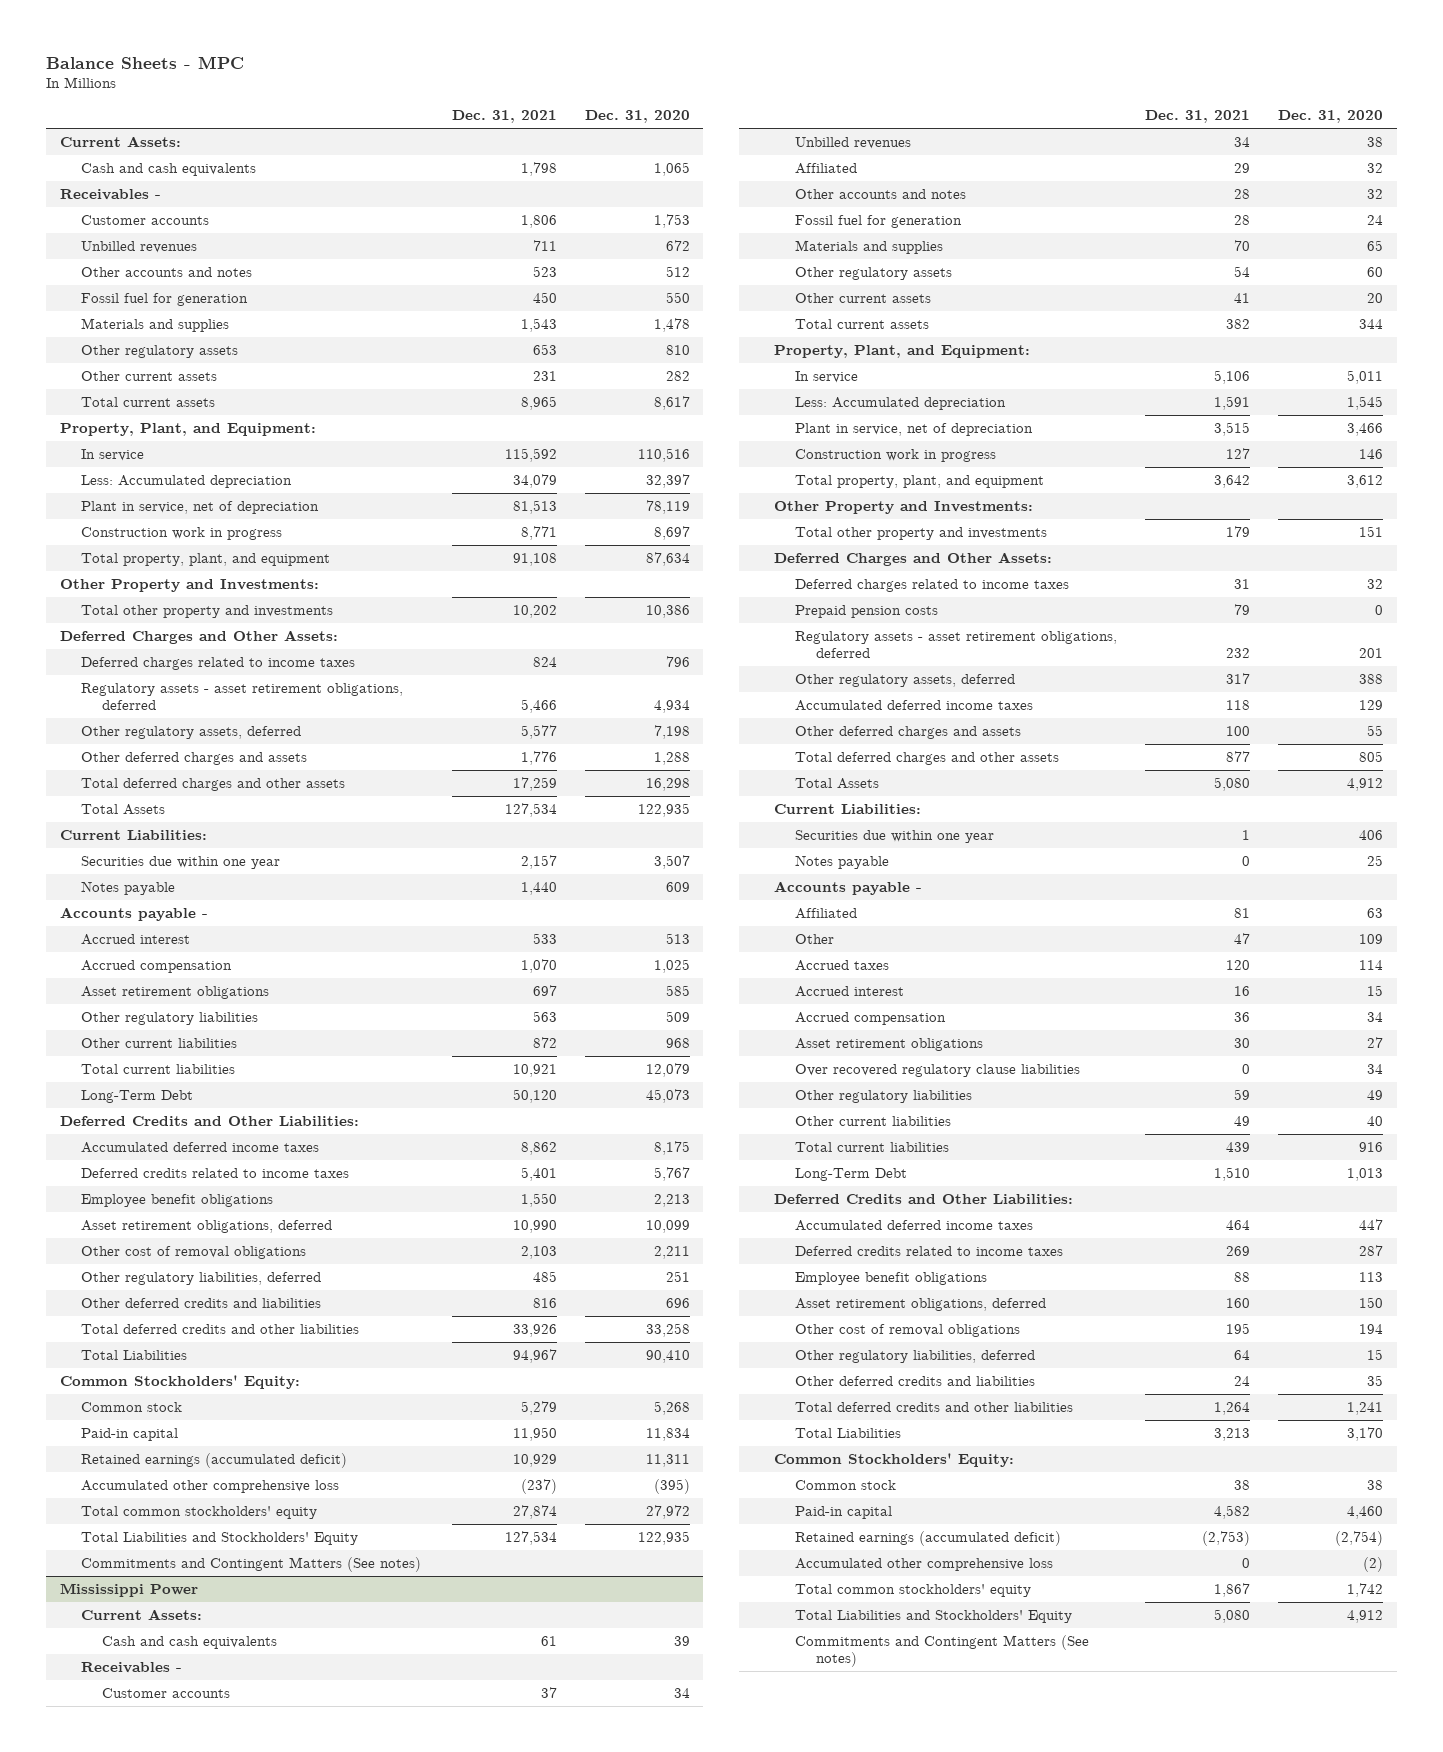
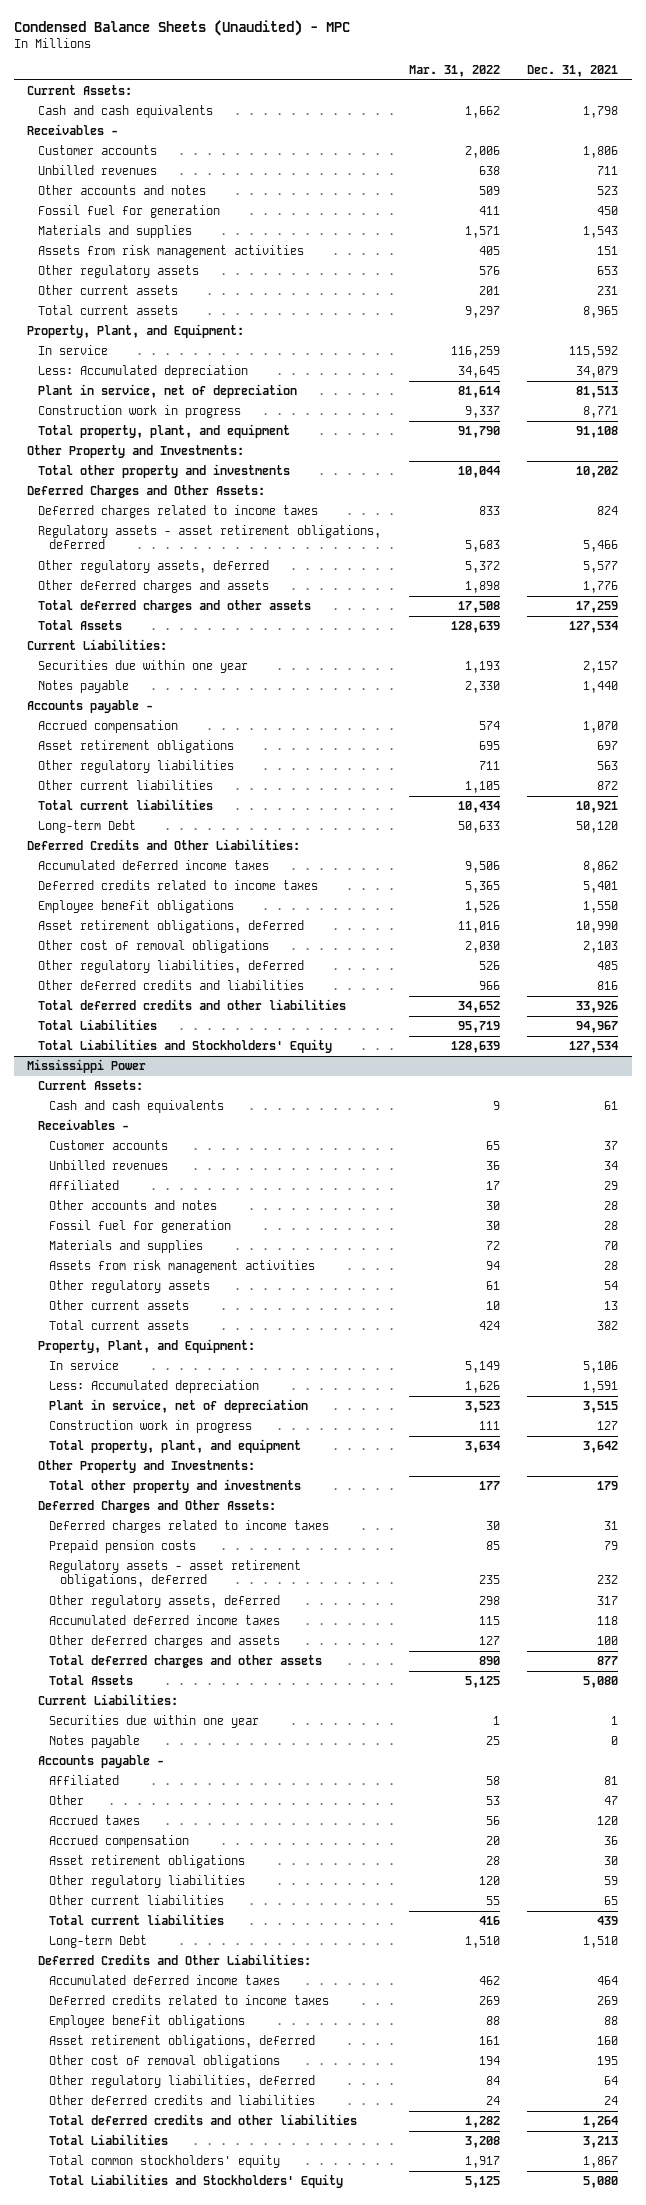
- Balance Sheets - MPC
+ Condensed Balance Sheets (Unaudited) - MPC
- | Dec. 31, 2021 | Dec. 31, 2020
+ | Mar. 31, 2022 | Dec. 31, 2021
+ Assets from risk management activities | 405 | 151
- Accrued interest | 533 | 513
- Long-Term Debt | 50,120 | 45,073
+ Long-term Debt | 50,633 | 50,120
- Common Stockholders' Equity:
- Common stock | 5,279 | 5,268
- Paid-in capital | 11,950 | 11,834
- Retained earnings (accumulated deficit) | 10,929 | 11,311
- Accumulated other comprehensive loss | (237) | (395)
- Total common stockholders' equity | 27,874 | 27,972
- Commitments and Contingent Matters (See notes)
@ Mississippi Power
+ Assets from risk management activities | 94 | 28
- Other current assets | 41 | 20
+ Other current assets | 10 | 13
- Accrued interest | 16 | 15
- Over recovered regulatory clause liabilities | 0 | 34
- Other current liabilities | 49 | 40
+ Other current liabilities | 55 | 65
- Long-Term Debt | 1,510 | 1,013
+ Long-term Debt | 1,510 | 1,510
- Common Stockholders' Equity:
- Common stock | 38 | 38
- Paid-in capital | 4,582 | 4,460
- Retained earnings (accumulated deficit) | (2,753) | (2,754)
- Accumulated other comprehensive loss | 0 | (2)
- Commitments and Contingent Matters (See notes)

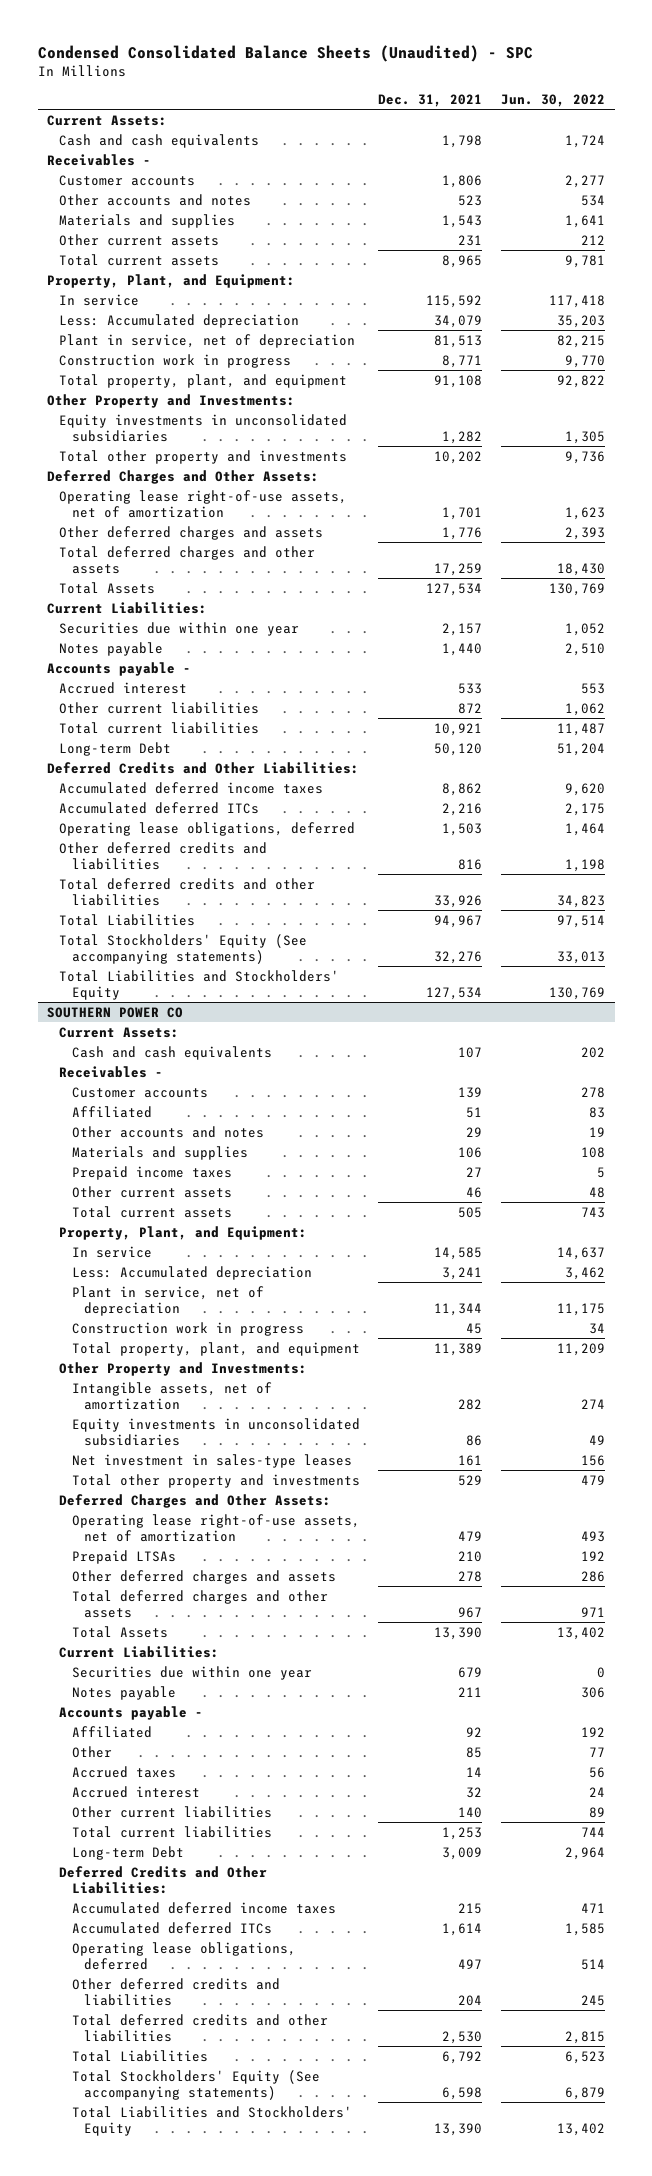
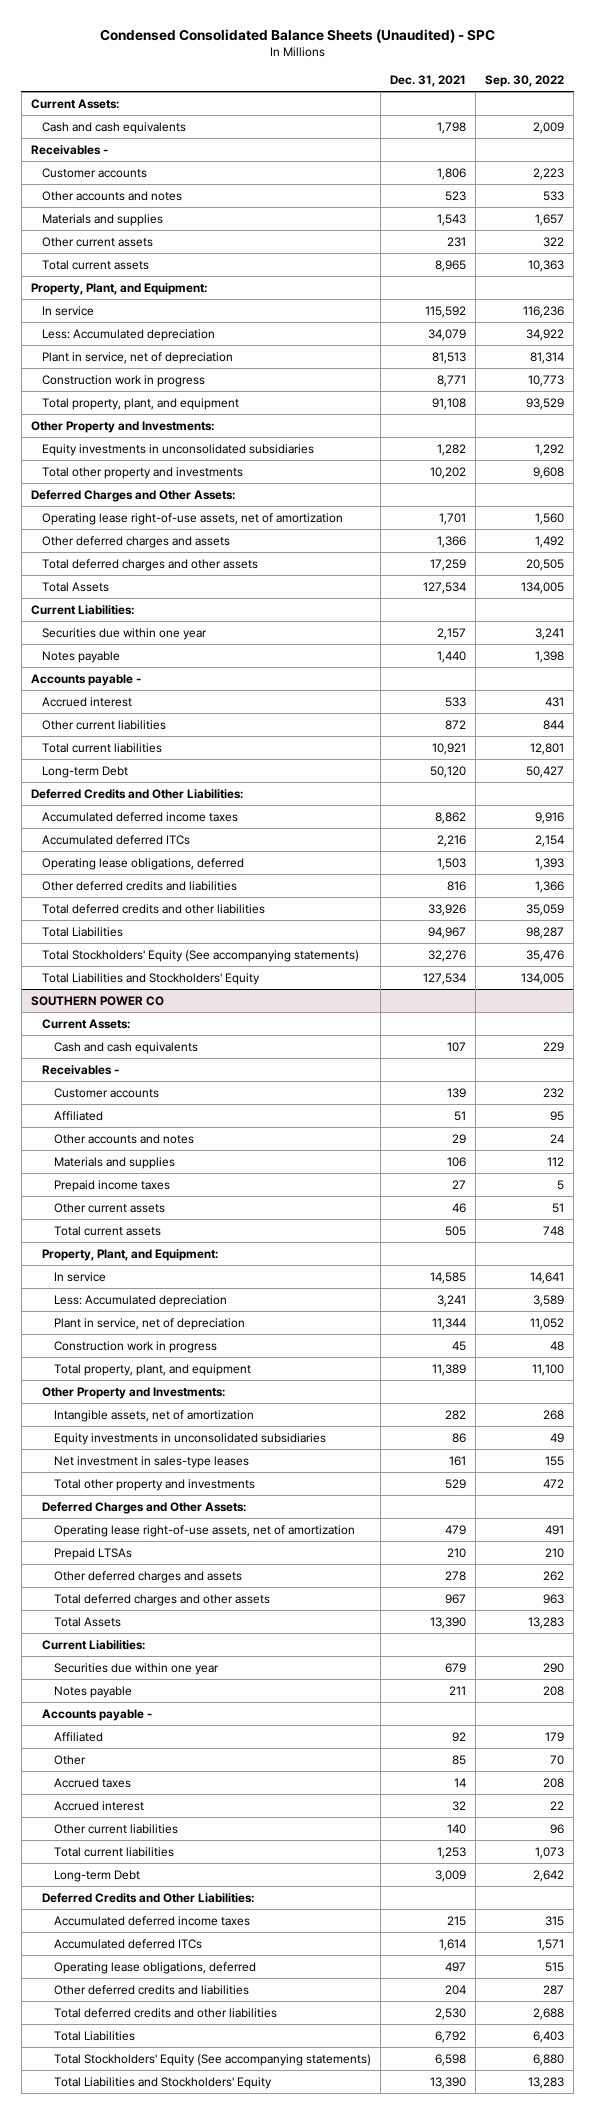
- | Dec. 31, 2021 | Jun. 30, 2022
+ | Dec. 31, 2021 | Sep. 30, 2022
- Other deferred charges and assets | 1,776 | 2,393
+ Other deferred charges and assets | 1,366 | 1,492

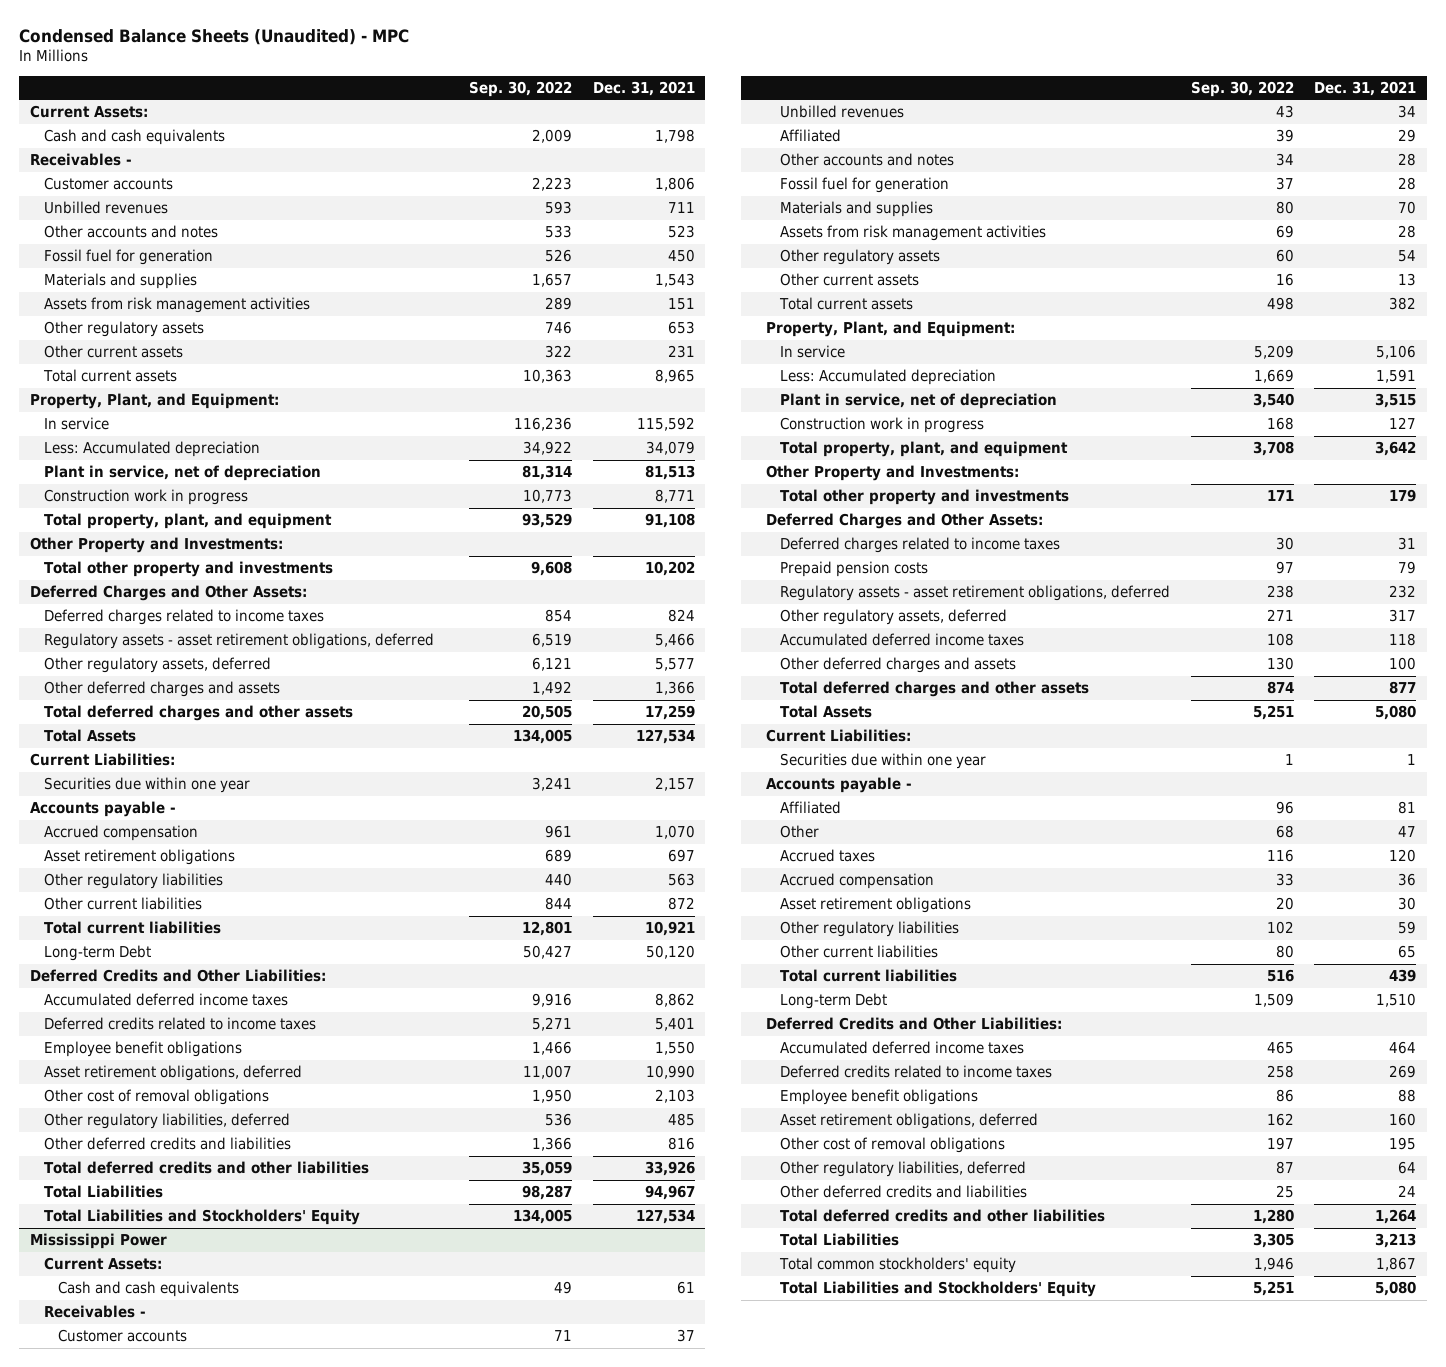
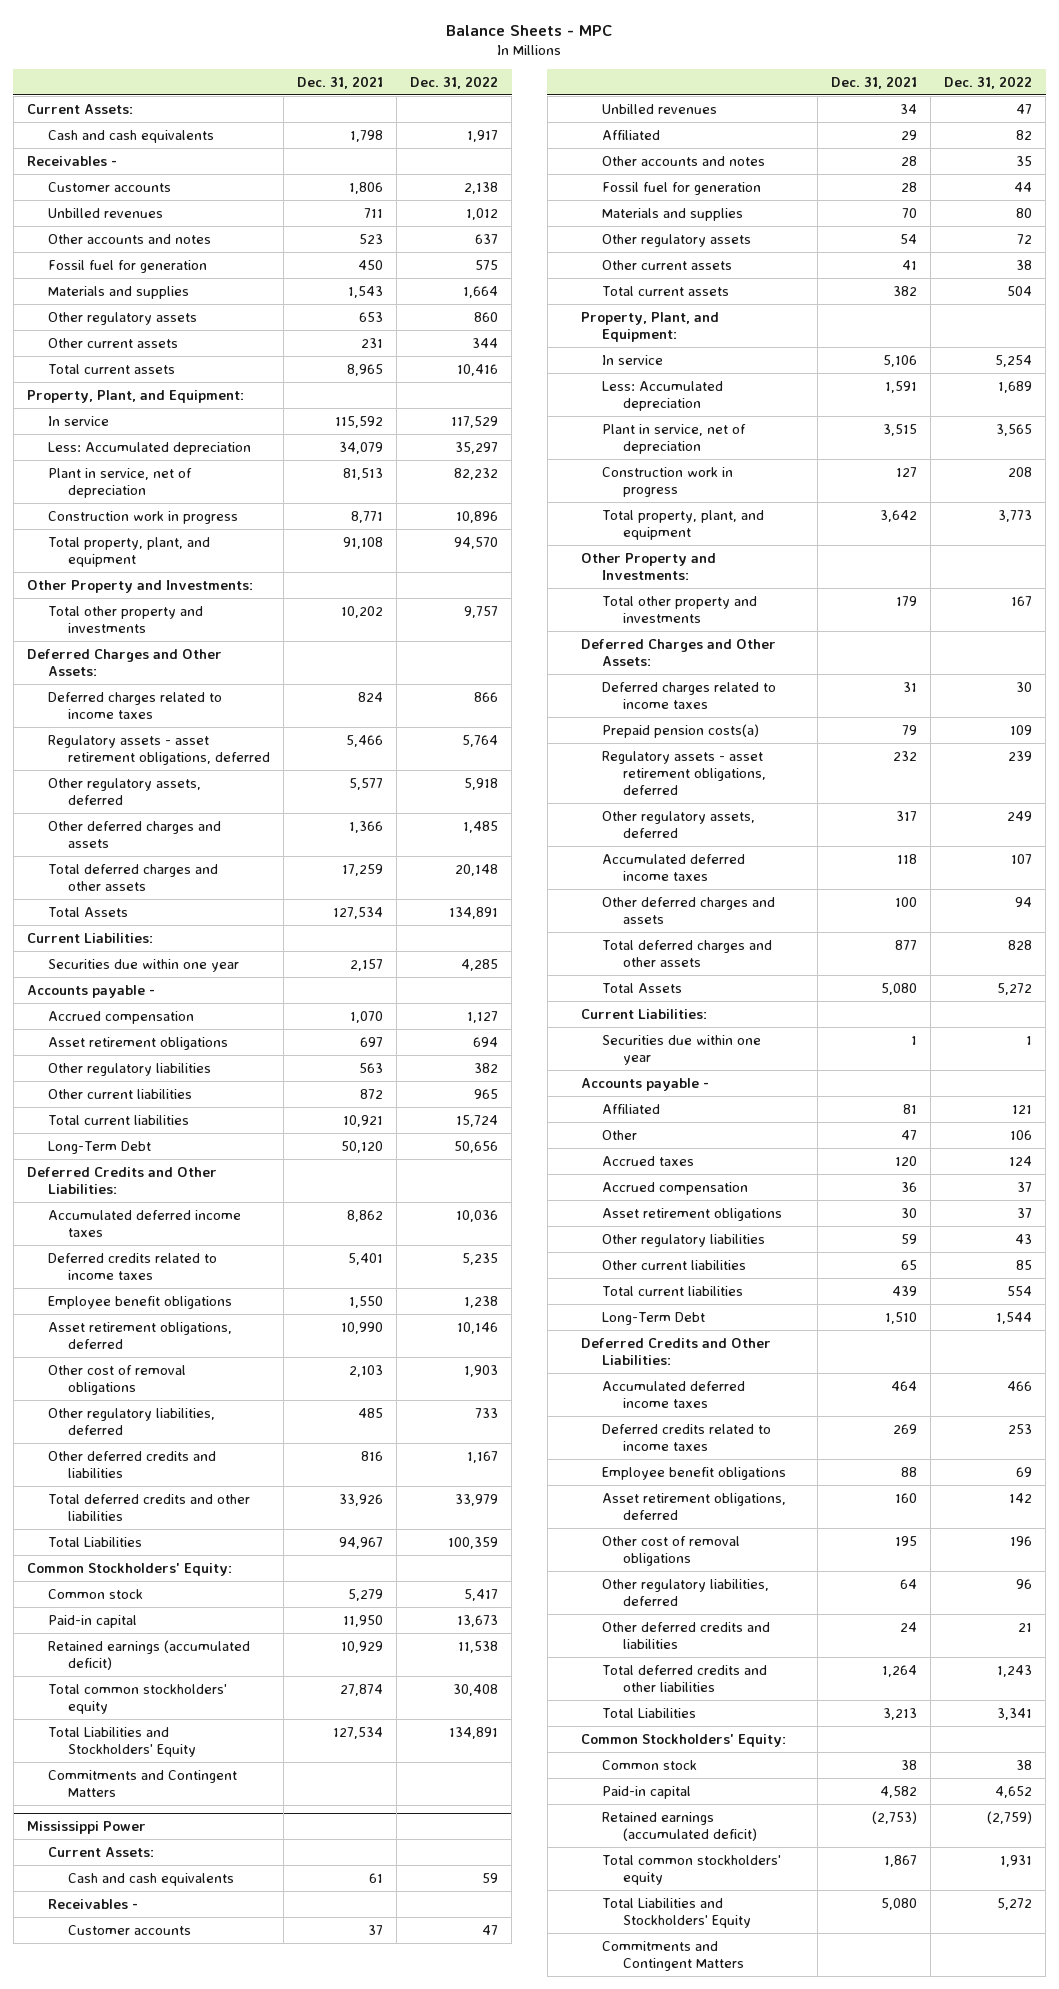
- Condensed Balance Sheets (Unaudited) - MPC
+ Balance Sheets - MPC
- | Sep. 30, 2022 | Dec. 31, 2021
+ | Dec. 31, 2021 | Dec. 31, 2022
- Assets from risk management activities | 289 | 151
- Long-term Debt | 50,427 | 50,120
+ Long-Term Debt | 50,120 | 50,656
+ Common Stockholders' Equity:
+ Common stock | 5,279 | 5,417
+ Paid-in capital | 11,950 | 13,673
+ Retained earnings (accumulated deficit) | 10,929 | 11,538
+ Total common stockholders' equity | 27,874 | 30,408
+ Commitments and Contingent Matters
@ Mississippi Power
- Assets from risk management activities | 69 | 28
- Other current assets | 16 | 13
+ Other current assets | 41 | 38
- Prepaid pension costs | 97 | 79
+ Prepaid pension costs(a) | 79 | 109
- Long-term Debt | 1,509 | 1,510
+ Long-Term Debt | 1,510 | 1,544
+ Common Stockholders' Equity:
+ Common stock | 38 | 38
+ Paid-in capital | 4,582 | 4,652
+ Retained earnings (accumulated deficit) | (2,753) | (2,759)
+ Commitments and Contingent Matters

